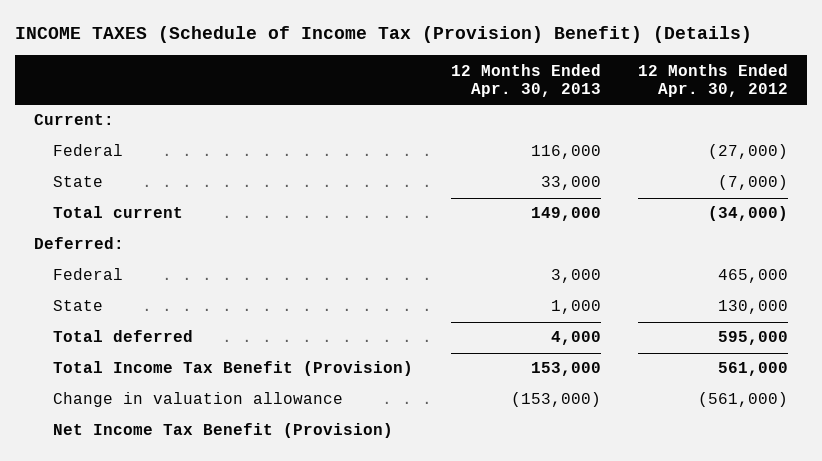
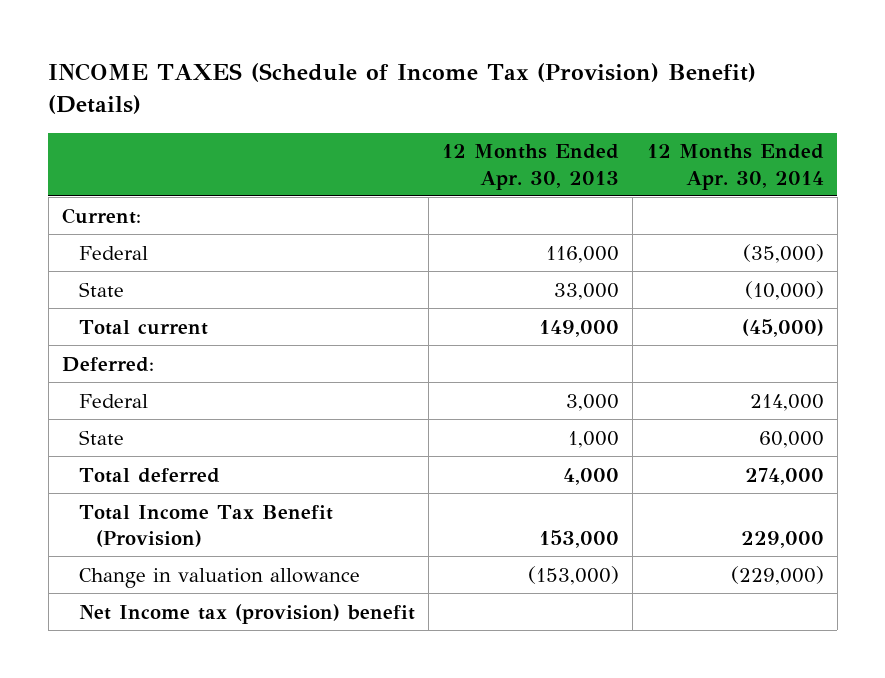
- | 12 Months Ended Apr. 30, 2013 | 12 Months Ended Apr. 30, 2012
+ | 12 Months Ended Apr. 30, 2013 | 12 Months Ended Apr. 30, 2014
- Net Income Tax Benefit (Provision)
+ Net Income tax (provision) benefit

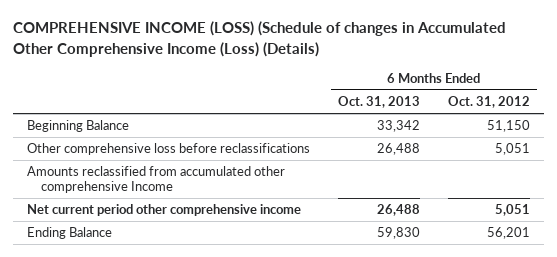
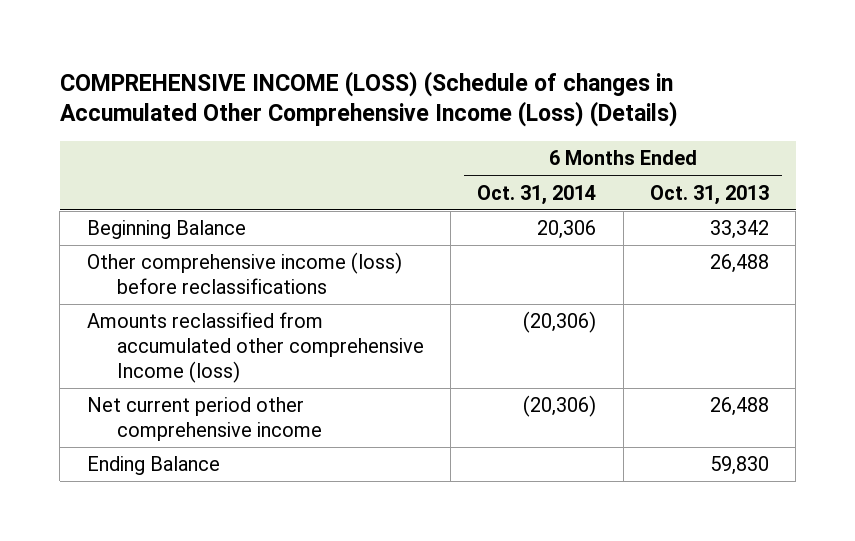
- | 6 Months Ended Oct. 31, 2013 | 6 Months Ended Oct. 31, 2012
+ | 6 Months Ended Oct. 31, 2014 | 6 Months Ended Oct. 31, 2013
- Other comprehensive loss before reclassifications | 26,488 | 5,051
- Amounts reclassified from accumulated other comprehensive Income
+ Other comprehensive income (loss) before reclassifications | | 26,488
+ Amounts reclassified from accumulated other comprehensive Income (loss) | (20,306) |

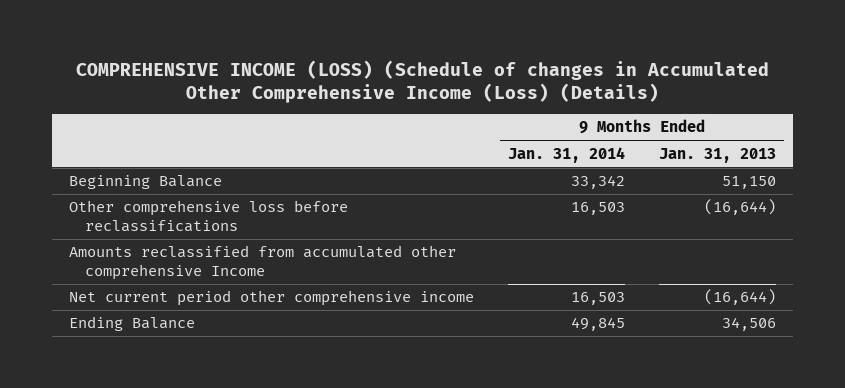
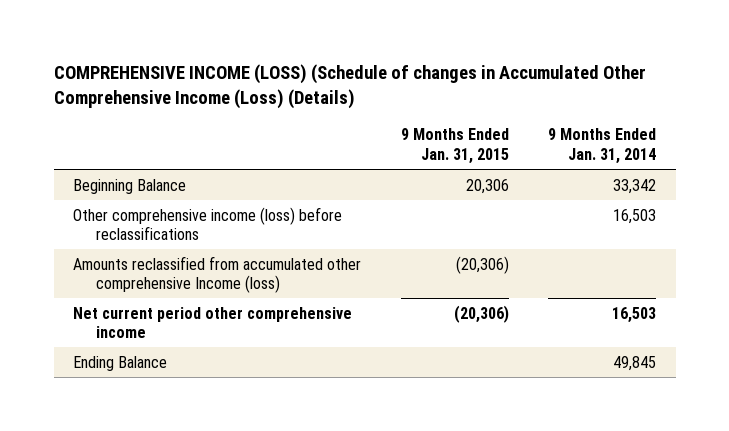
- | 9 Months Ended Jan. 31, 2014 | 9 Months Ended Jan. 31, 2013
+ | 9 Months Ended Jan. 31, 2015 | 9 Months Ended Jan. 31, 2014
- Other comprehensive loss before reclassifications | 16,503 | (16,644)
- Amounts reclassified from accumulated other comprehensive Income
+ Other comprehensive income (loss) before reclassifications | | 16,503
+ Amounts reclassified from accumulated other comprehensive Income (loss) | (20,306) |

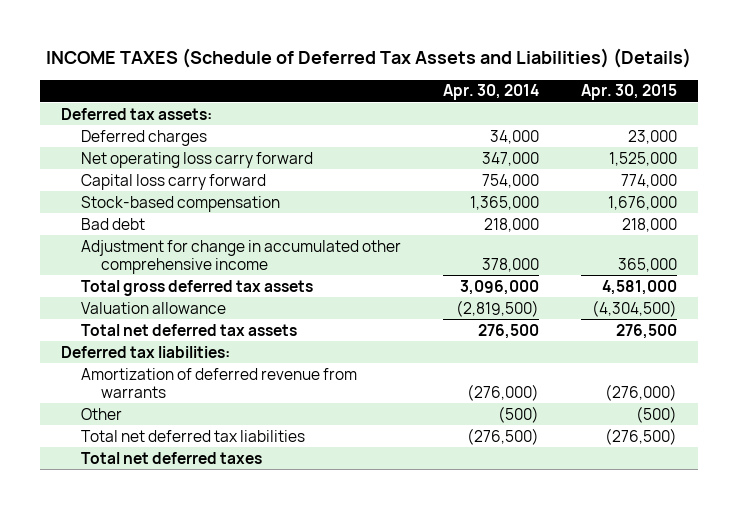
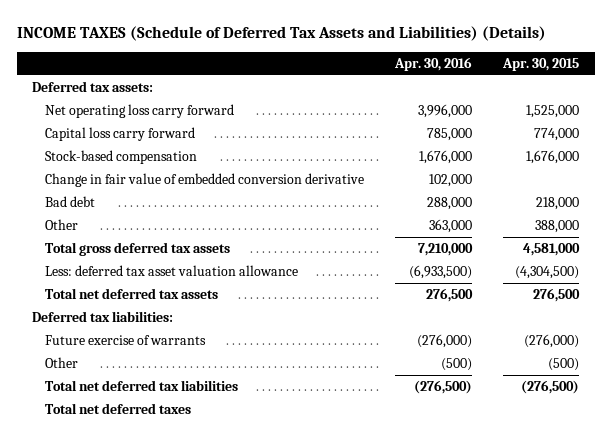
- | Apr. 30, 2014 | Apr. 30, 2015
+ | Apr. 30, 2016 | Apr. 30, 2015
- Deferred charges | 34,000 | 23,000
+ Change in fair value of embedded conversion derivative | 102,000 |
- Adjustment for change in accumulated other comprehensive income | 378,000 | 365,000
+ Other | 363,000 | 388,000
- Valuation allowance | (2,819,500) | (4,304,500)
+ Less: deferred tax asset valuation allowance | (6,933,500) | (4,304,500)
- Amortization of deferred revenue from warrants | (276,000) | (276,000)
+ Future exercise of warrants | (276,000) | (276,000)

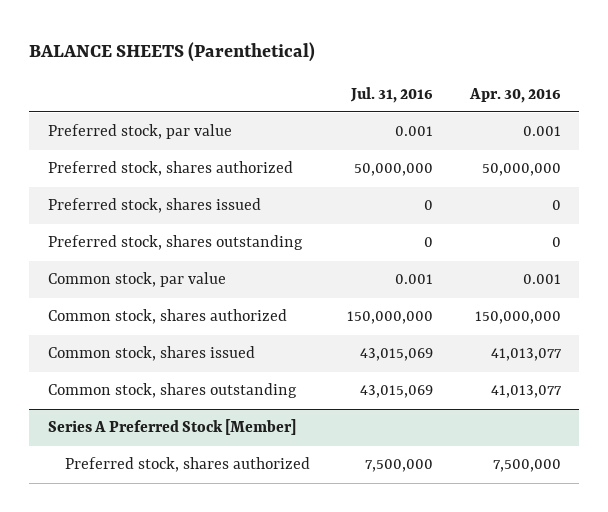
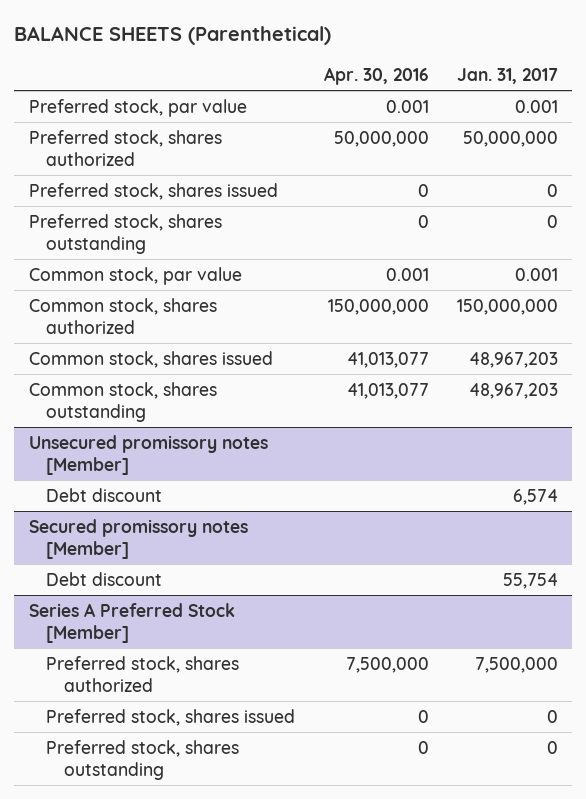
- | Jul. 31, 2016 | Apr. 30, 2016
+ | Apr. 30, 2016 | Jan. 31, 2017
+ Unsecured promissory notes [Member]
+ Debt discount | | 6,574
+ Secured promissory notes [Member]
+ Debt discount | | 55,754
@ Series A Preferred Stock [Member]
+ Preferred stock, shares issued | 0 | 0
+ Preferred stock, shares outstanding | 0 | 0

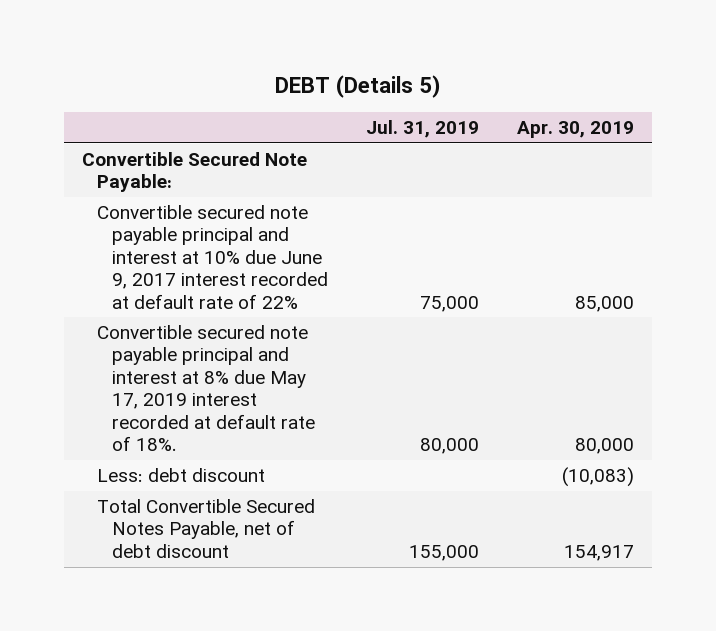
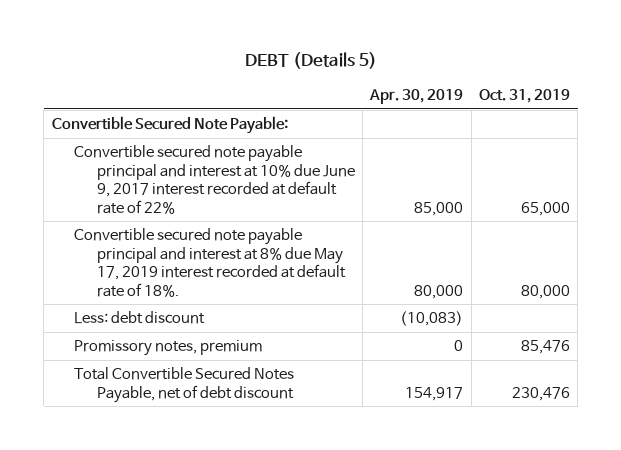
- | Jul. 31, 2019 | Apr. 30, 2019
+ | Apr. 30, 2019 | Oct. 31, 2019
+ Promissory notes, premium | 0 | 85,476

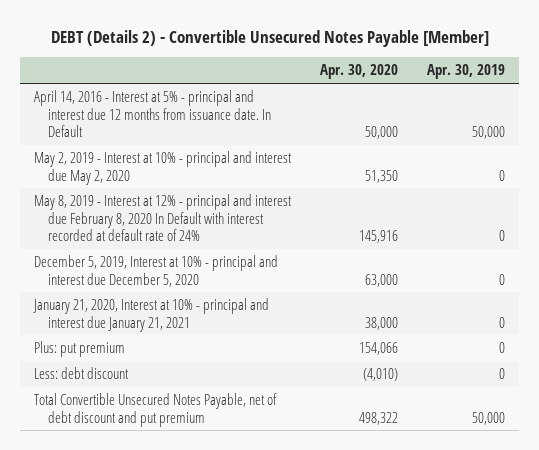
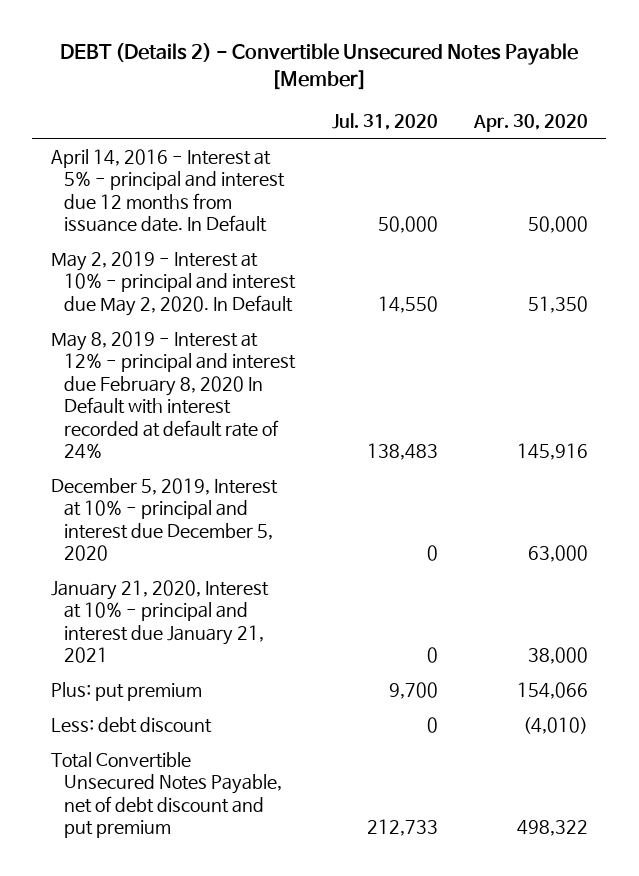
- | Apr. 30, 2020 | Apr. 30, 2019
+ | Jul. 31, 2020 | Apr. 30, 2020
- May 2, 2019 - Interest at 10% - principal and interest due May 2, 2020 | 51,350 | 0
+ May 2, 2019 - Interest at 10% - principal and interest due May 2, 2020. In Default | 14,550 | 51,350

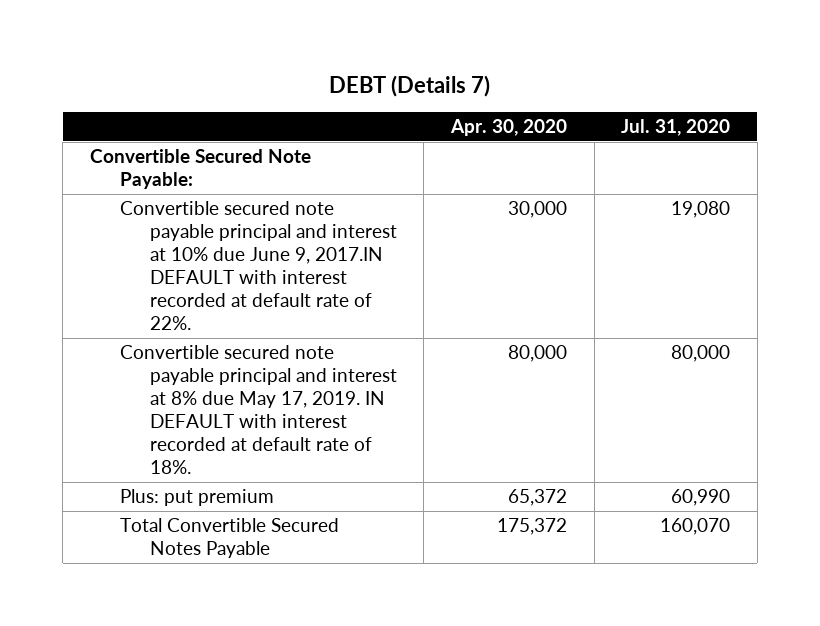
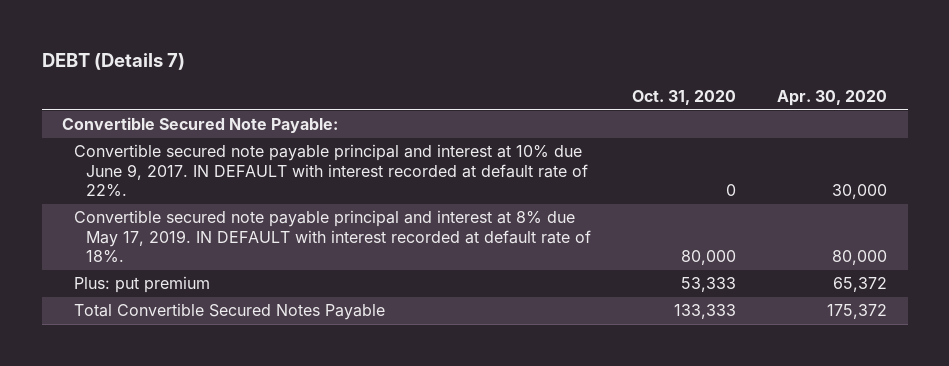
- | Apr. 30, 2020 | Jul. 31, 2020
+ | Oct. 31, 2020 | Apr. 30, 2020
- Convertible secured note payable principal and interest at 10% due June 9, 2017.IN DEFAULT with interest recorded at default rate of 22%. | 30,000 | 19,080
+ Convertible secured note payable principal and interest at 10% due June 9, 2017. IN DEFAULT with interest recorded at default rate of 22%. | 0 | 30,000

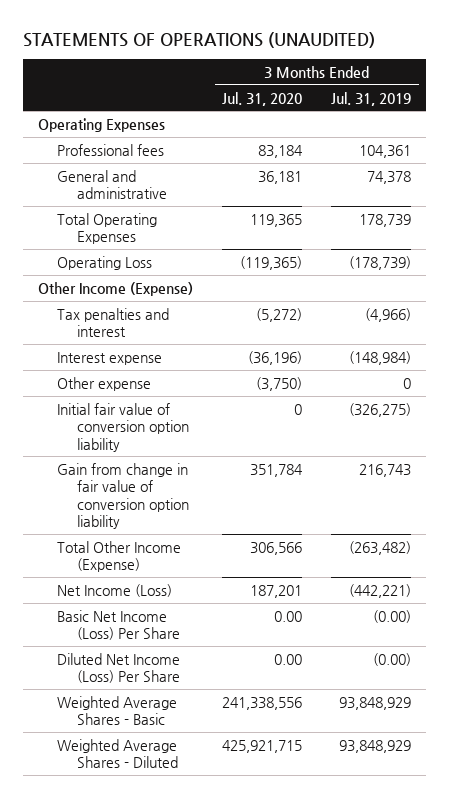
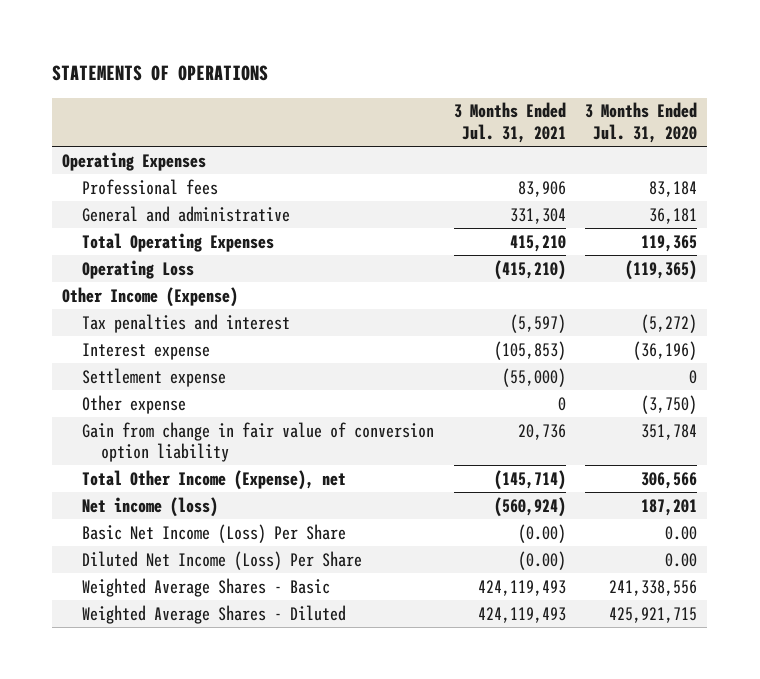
- STATEMENTS OF OPERATIONS (UNAUDITED)
+ STATEMENTS OF OPERATIONS
- | 3 Months Ended Jul. 31, 2020 | 3 Months Ended Jul. 31, 2019
+ | 3 Months Ended Jul. 31, 2021 | 3 Months Ended Jul. 31, 2020
+ Settlement expense | (55,000) | 0
- Initial fair value of conversion option liability | 0 | (326,275)
- Total Other Income (Expense) | 306,566 | (263,482)
- Net Income (Loss) | 187,201 | (442,221)
+ Total Other Income (Expense), net | (145,714) | 306,566
+ Net income (loss) | (560,924) | 187,201

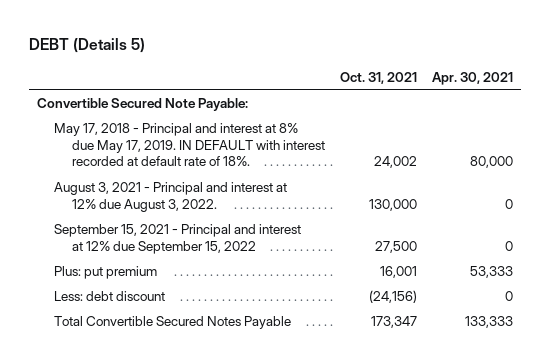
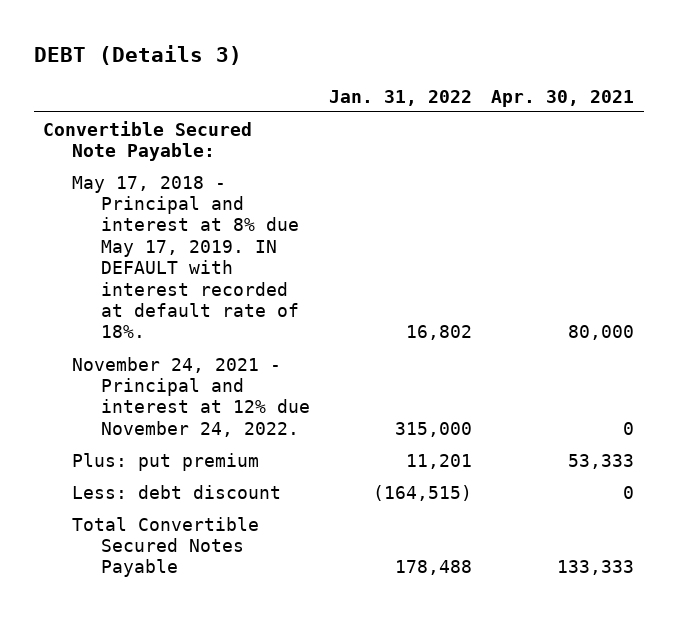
- DEBT (Details 5)
+ DEBT (Details 3)
- | Oct. 31, 2021 | Apr. 30, 2021
+ | Jan. 31, 2022 | Apr. 30, 2021
- August 3, 2021 - Principal and interest at 12% due August 3, 2022. | 130,000 | 0
- September 15, 2021 - Principal and interest at 12% due September 15, 2022 | 27,500 | 0
+ November 24, 2021 - Principal and interest at 12% due November 24, 2022. | 315,000 | 0

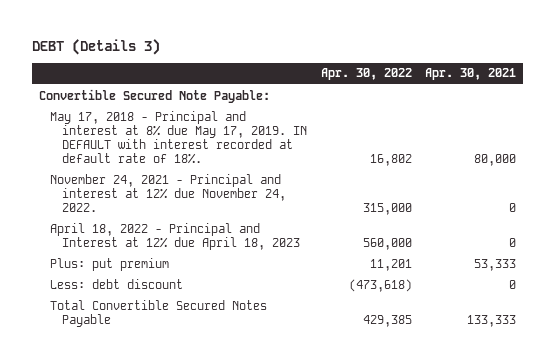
- | Jan. 31, 2022 | Apr. 30, 2021
+ | Apr. 30, 2022 | Apr. 30, 2021
+ April 18, 2022 - Principal and Interest at 12% due April 18, 2023 | 560,000 | 0

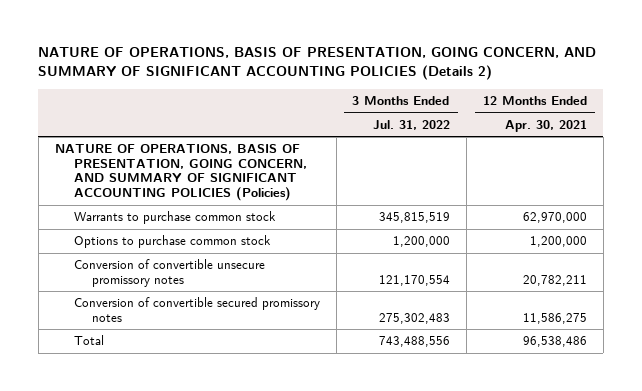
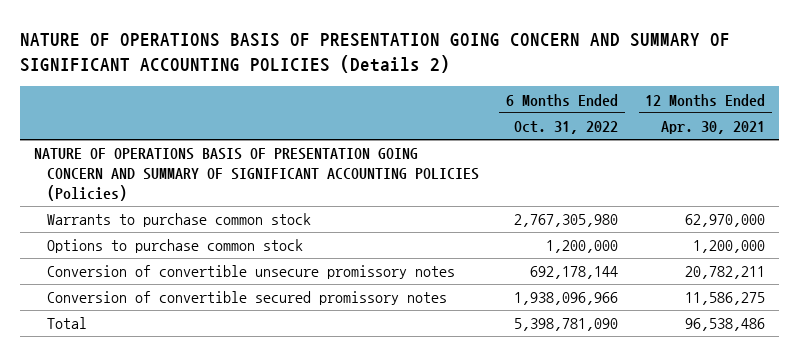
- NATURE OF OPERATIONS, BASIS OF PRESENTATION, GOING CONCERN, AND SUMMARY OF SIGNIFICANT ACCOUNTING POLICIES (Details 2)
+ NATURE OF OPERATIONS BASIS OF PRESENTATION GOING CONCERN AND SUMMARY OF SIGNIFICANT ACCOUNTING POLICIES (Details 2)
- | 3 Months Ended Jul. 31, 2022 | 12 Months Ended Apr. 30, 2021
+ | 6 Months Ended Oct. 31, 2022 | 12 Months Ended Apr. 30, 2021
- NATURE OF OPERATIONS, BASIS OF PRESENTATION, GOING CONCERN, AND SUMMARY OF SIGNIFICANT ACCOUNTING POLICIES (Policies)
+ NATURE OF OPERATIONS BASIS OF PRESENTATION GOING CONCERN AND SUMMARY OF SIGNIFICANT ACCOUNTING POLICIES (Policies)

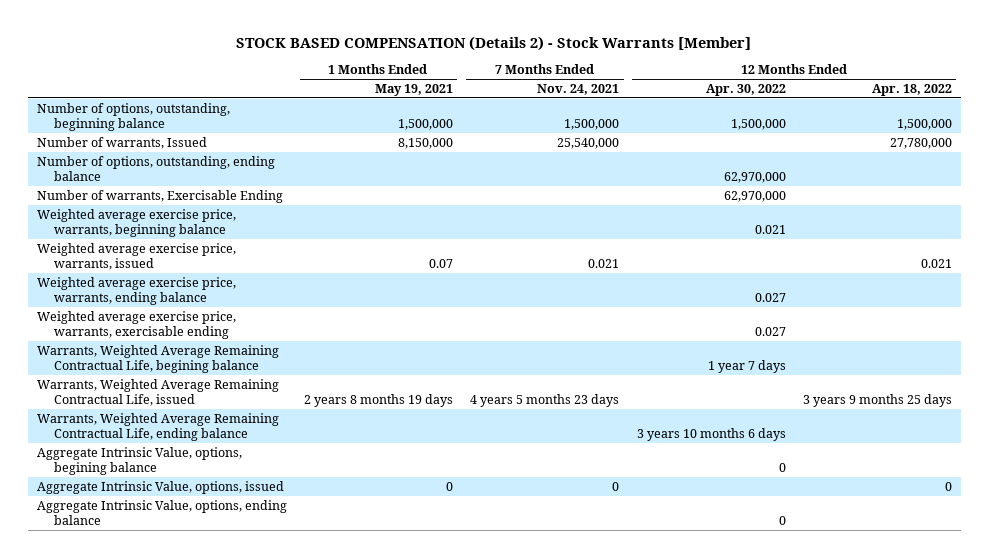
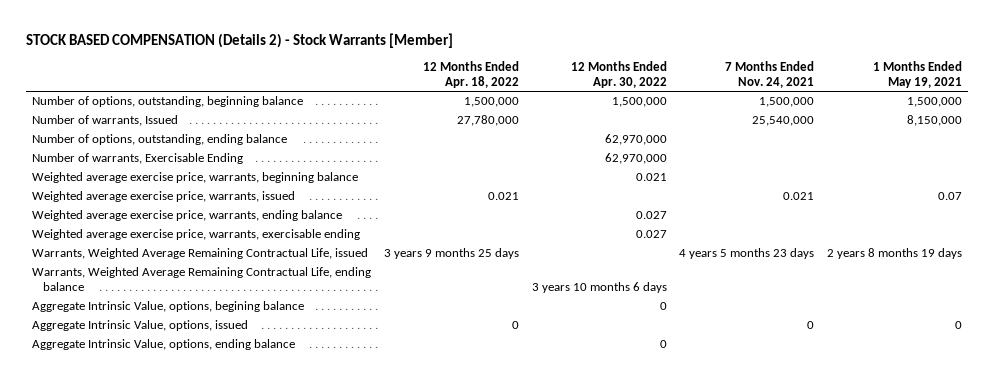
- | 1 Months Ended May 19, 2021 | 7 Months Ended Nov. 24, 2021 | 12 Months Ended Apr. 30, 2022 | 12 Months Ended Apr. 18, 2022
+ | 12 Months Ended Apr. 18, 2022 | 12 Months Ended Apr. 30, 2022 | 7 Months Ended Nov. 24, 2021 | 1 Months Ended May 19, 2021
- Warrants, Weighted Average Remaining Contractual Life, begining balance | | | 1 year 7 days |

